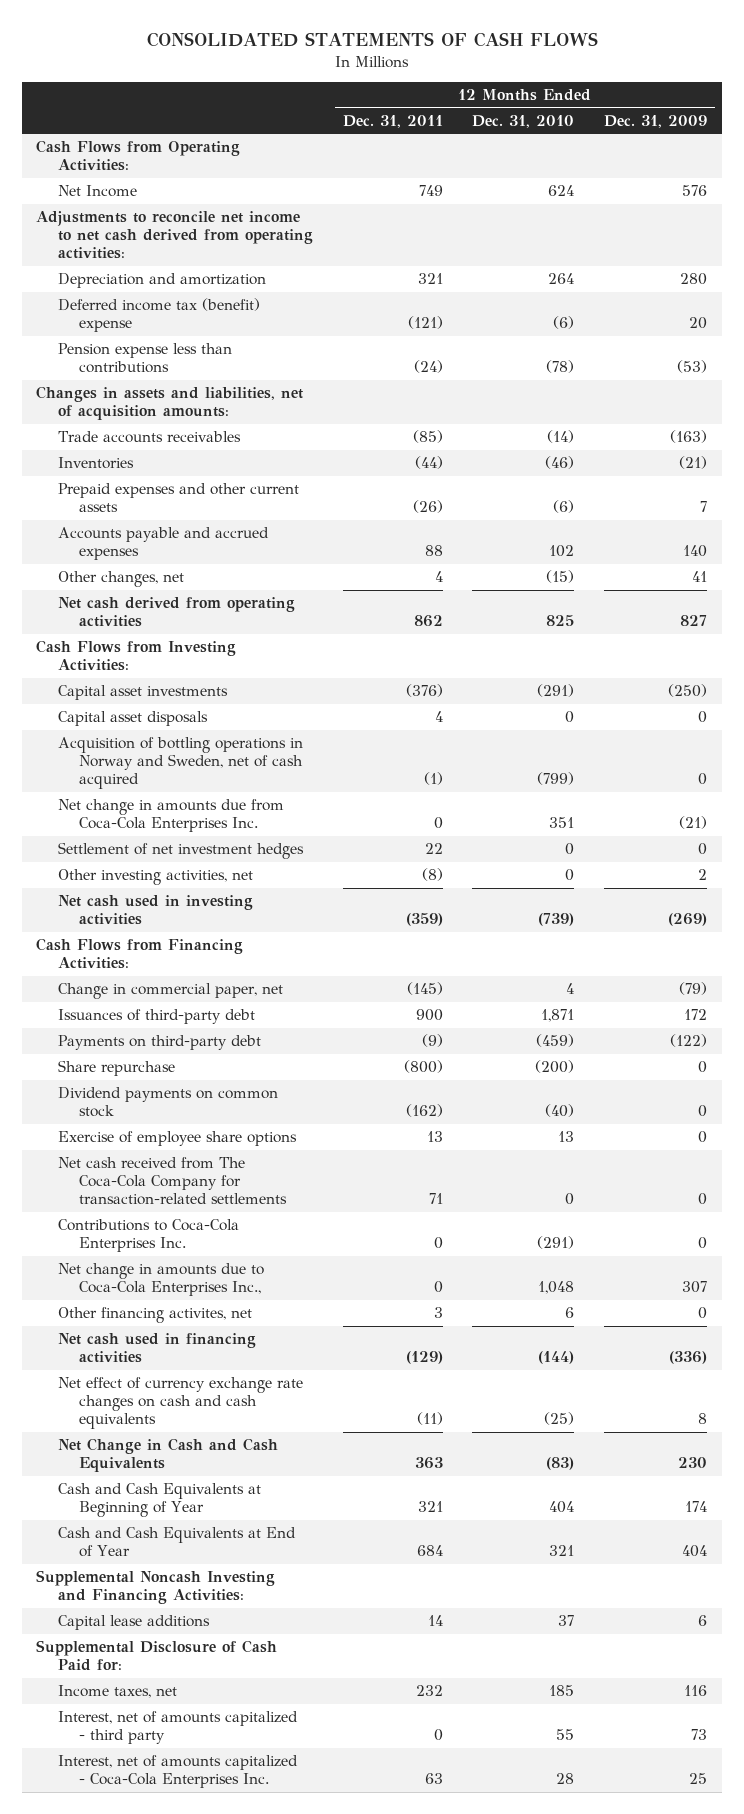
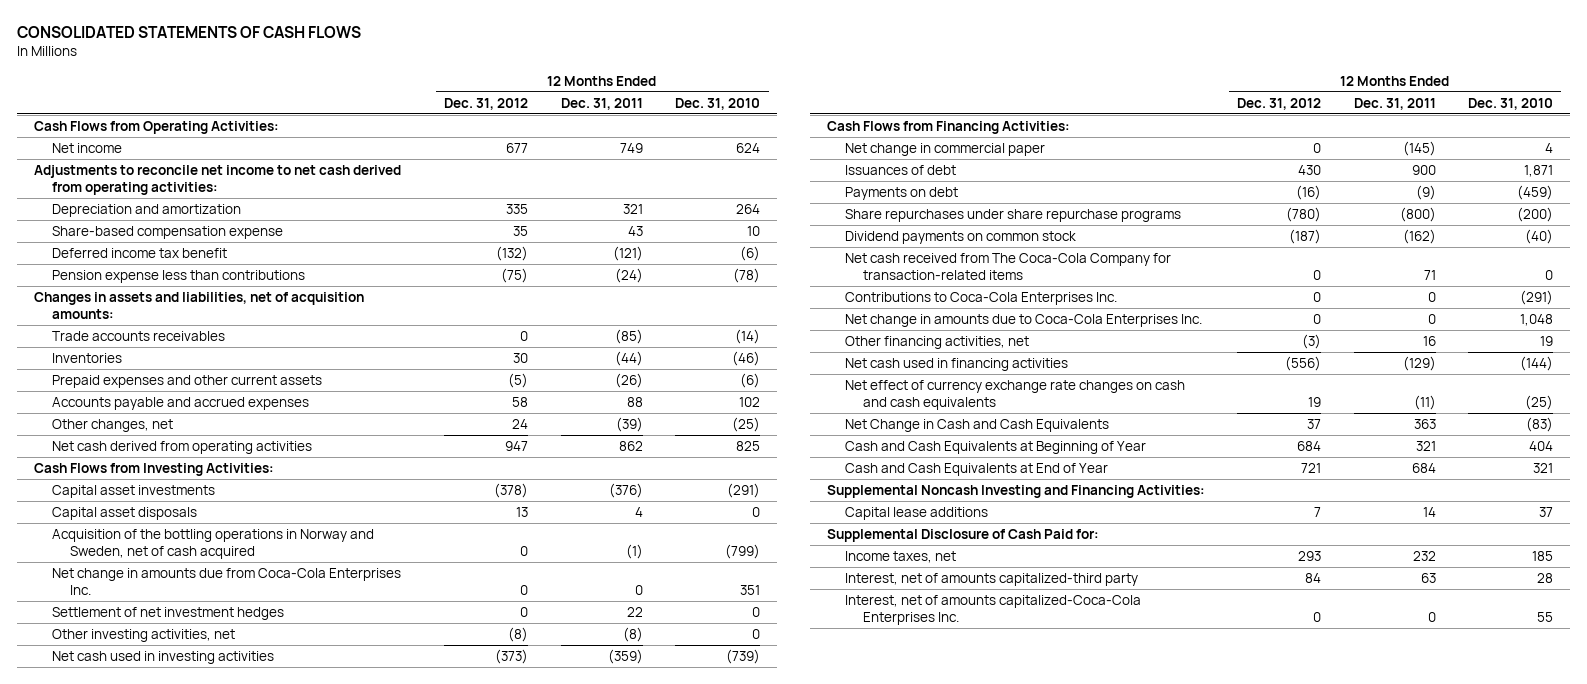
- | 12 Months Ended Dec. 31, 2011 | 12 Months Ended Dec. 31, 2010 | 12 Months Ended Dec. 31, 2009
+ | 12 Months Ended Dec. 31, 2012 | 12 Months Ended Dec. 31, 2011 | 12 Months Ended Dec. 31, 2010
- Net Income | 749 | 624 | 576
+ Net income | 677 | 749 | 624
- Deferred income tax (benefit) expense | (121) | (6) | 20
+ Share-based compensation expense | 35 | 43 | 10
+ Deferred income tax benefit | (132) | (121) | (6)
- Other changes, net | 4 | (15) | 41
+ Other changes, net | 24 | (39) | (25)
- Acquisition of bottling operations in Norway and Sweden, net of cash acquired | (1) | (799) | 0
+ Acquisition of the bottling operations in Norway and Sweden, net of cash acquired | 0 | (1) | (799)
- Change in commercial paper, net | (145) | 4 | (79)
- Issuances of third-party debt | 900 | 1,871 | 172
- Payments on third-party debt | (9) | (459) | (122)
- Share repurchase | (800) | (200) | 0
+ Net change in commercial paper | 0 | (145) | 4
+ Issuances of debt | 430 | 900 | 1,871
+ Payments on debt | (16) | (9) | (459)
+ Share repurchases under share repurchase programs | (780) | (800) | (200)
- Exercise of employee share options | 13 | 13 | 0
- Net cash received from The Coca-Cola Company for transaction-related settlements | 71 | 0 | 0
+ Net cash received from The Coca-Cola Company for transaction-related items | 0 | 71 | 0
- Net change in amounts due to Coca-Cola Enterprises Inc., | 0 | 1,048 | 307
- Other financing activites, net | 3 | 6 | 0
+ Net change in amounts due to Coca-Cola Enterprises Inc. | 0 | 0 | 1,048
+ Other financing activities, net | (3) | 16 | 19
- Interest, net of amounts capitalized - third party | 0 | 55 | 73
- Interest, net of amounts capitalized - Coca-Cola Enterprises Inc. | 63 | 28 | 25
+ Interest, net of amounts capitalized-third party | 84 | 63 | 28
+ Interest, net of amounts capitalized-Coca-Cola Enterprises Inc. | 0 | 0 | 55

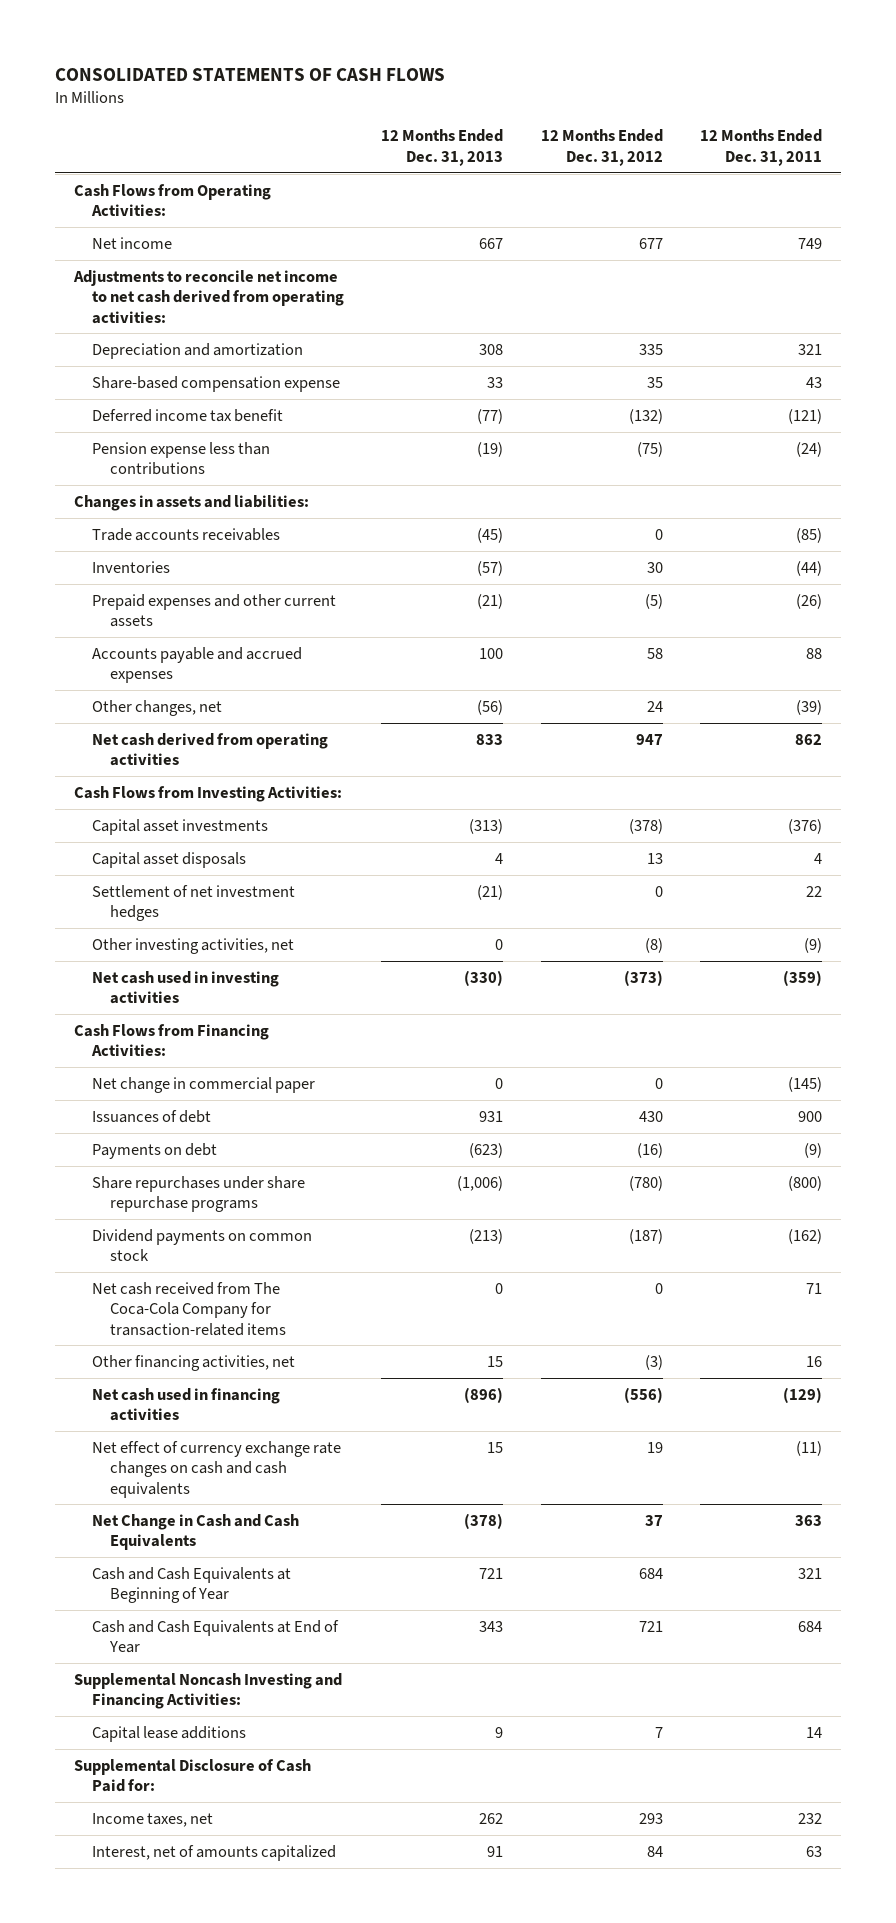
- | 12 Months Ended Dec. 31, 2012 | 12 Months Ended Dec. 31, 2011 | 12 Months Ended Dec. 31, 2010
+ | 12 Months Ended Dec. 31, 2013 | 12 Months Ended Dec. 31, 2012 | 12 Months Ended Dec. 31, 2011
- Changes in assets and liabilities, net of acquisition amounts:
+ Changes in assets and liabilities:
- Acquisition of the bottling operations in Norway and Sweden, net of cash acquired | 0 | (1) | (799)
- Net change in amounts due from Coca-Cola Enterprises Inc. | 0 | 0 | 351
- Other investing activities, net | (8) | (8) | 0
+ Other investing activities, net | 0 | (8) | (9)
- Contributions to Coca-Cola Enterprises Inc. | 0 | 0 | (291)
- Net change in amounts due to Coca-Cola Enterprises Inc. | 0 | 0 | 1,048
- Interest, net of amounts capitalized-third party | 84 | 63 | 28
- Interest, net of amounts capitalized-Coca-Cola Enterprises Inc. | 0 | 0 | 55
+ Interest, net of amounts capitalized | 91 | 84 | 63

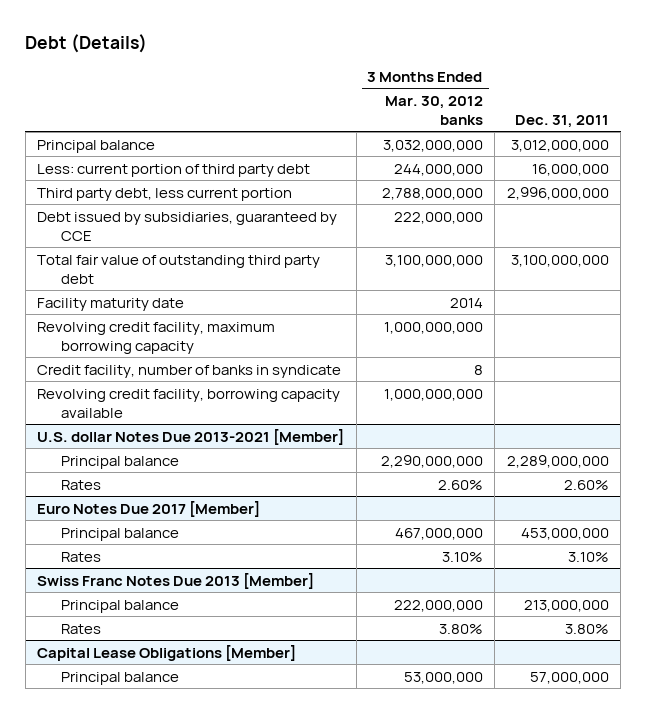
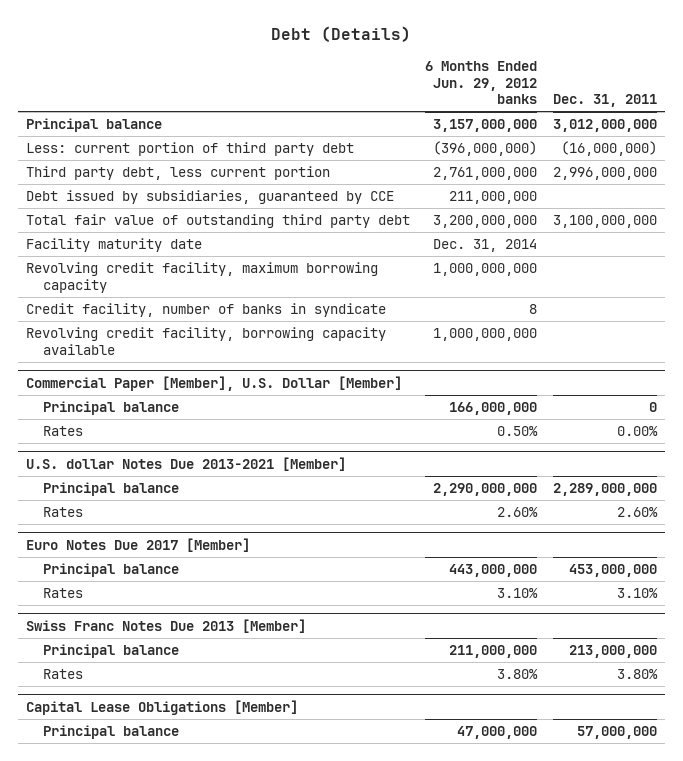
- | 3 Months Ended Mar. 30, 2012 banks | Dec. 31, 2011
+ | 6 Months Ended Jun. 29, 2012 banks | Dec. 31, 2011
- Less: current portion of third party debt | 244,000,000 | 16,000,000
+ Less: current portion of third party debt | (396,000,000) | (16,000,000)
+ Commercial Paper [Member], U.S. Dollar [Member]
+ Principal balance | 166,000,000 | 0
+ Rates | 0.50% | 0.00%

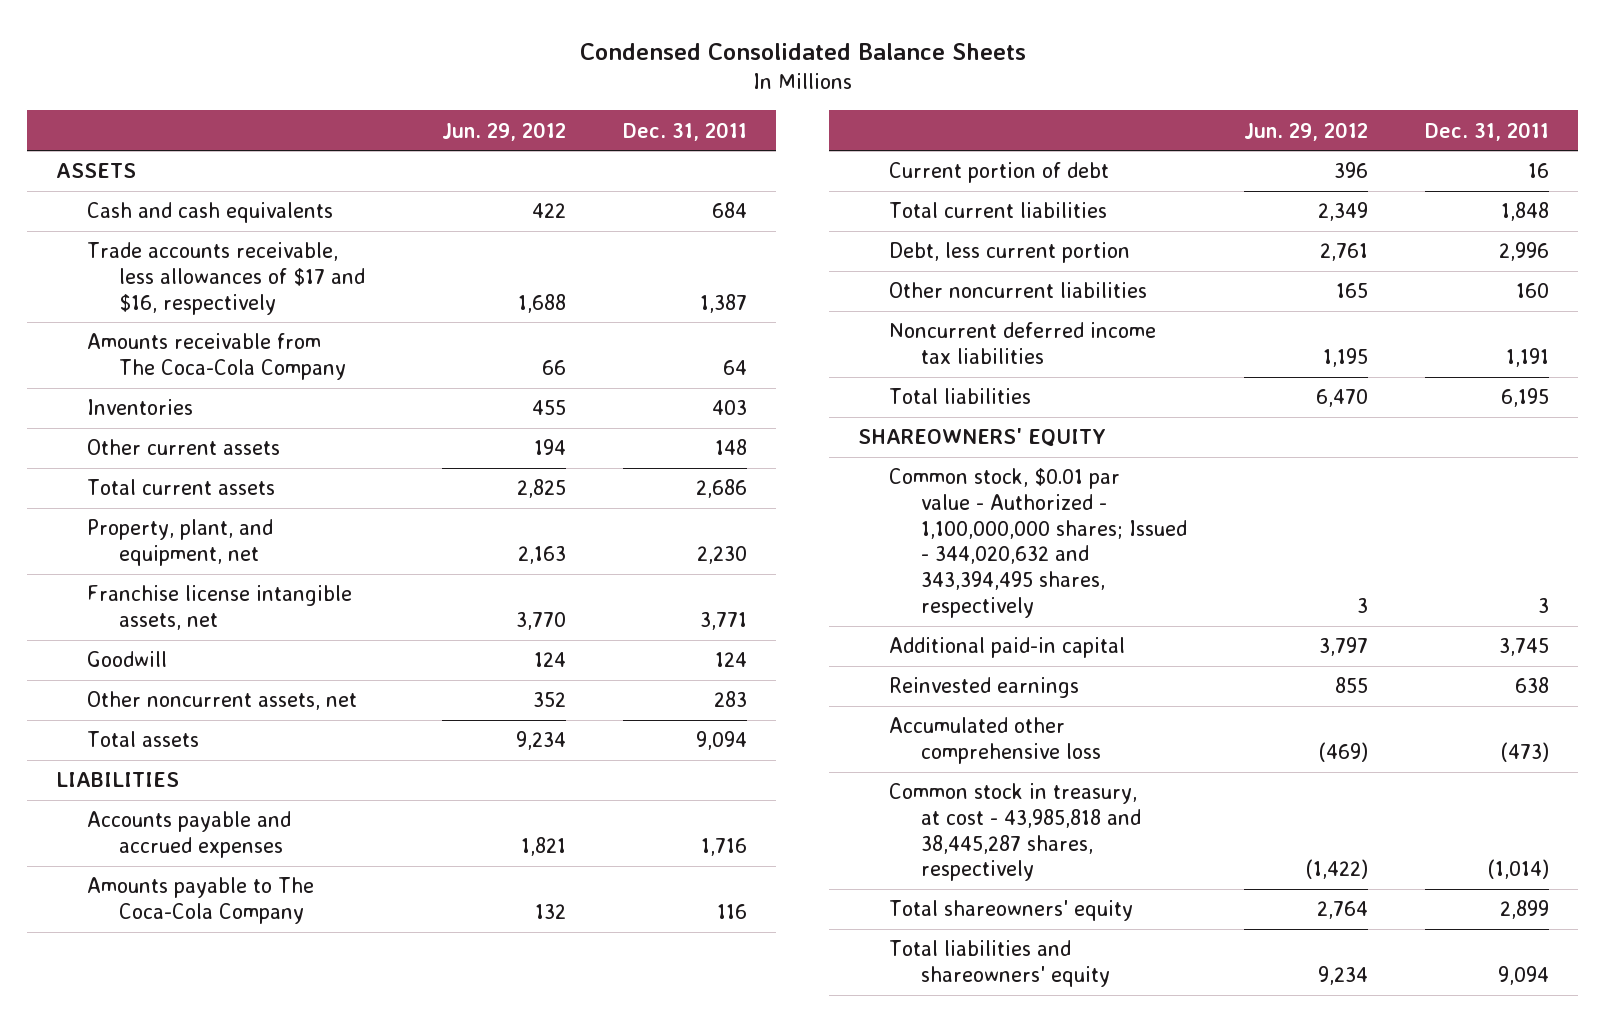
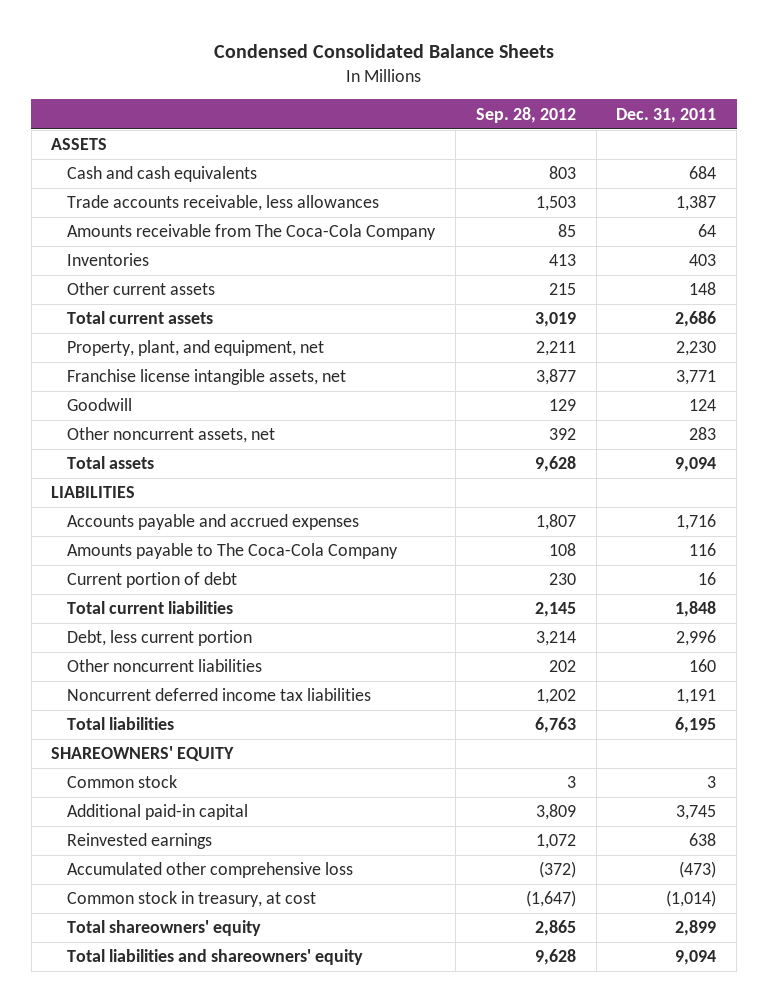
- | Jun. 29, 2012 | Dec. 31, 2011
+ | Sep. 28, 2012 | Dec. 31, 2011
- Trade accounts receivable, less allowances of $17 and $16, respectively | 1,688 | 1,387
+ Trade accounts receivable, less allowances | 1,503 | 1,387
- Common stock, $0.01 par value - Authorized - 1,100,000,000 shares; Issued - 344,020,632 and 343,394,495 shares, respectively | 3 | 3
+ Common stock | 3 | 3
- Common stock in treasury, at cost - 43,985,818 and 38,445,287 shares, respectively | (1,422) | (1,014)
+ Common stock in treasury, at cost | (1,647) | (1,014)

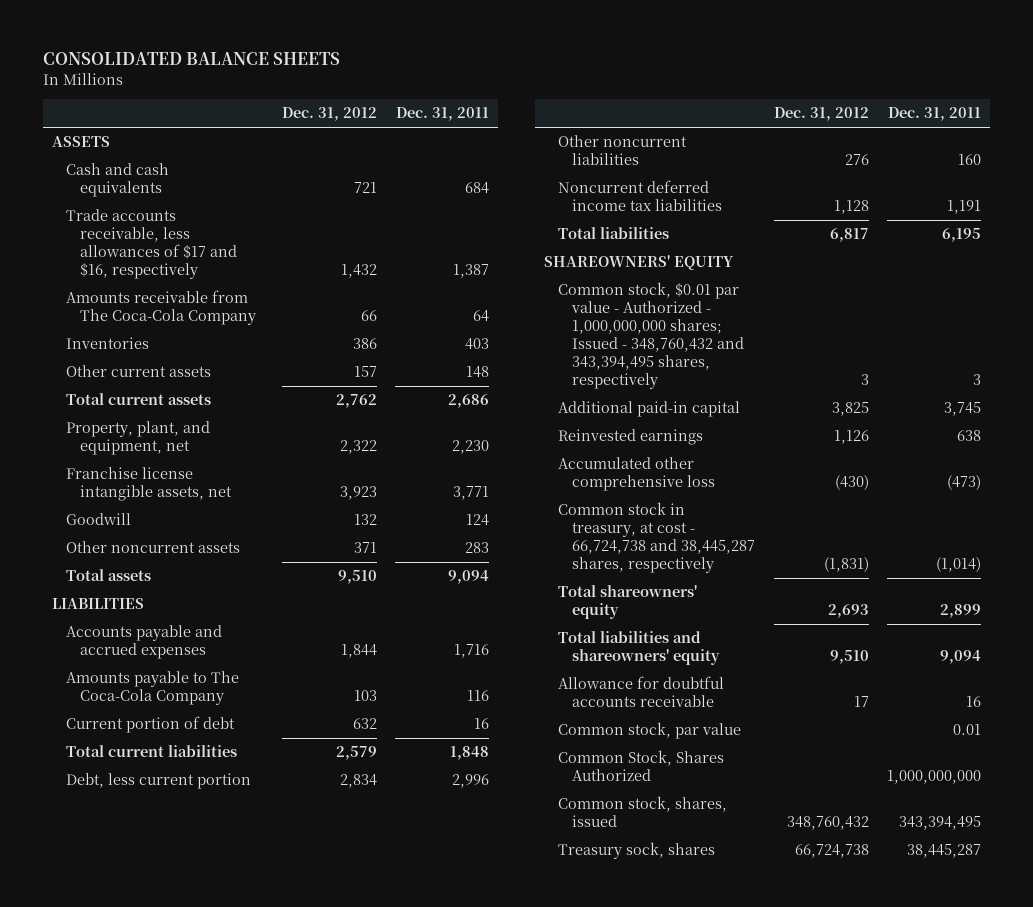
- Condensed Consolidated Balance Sheets
+ CONSOLIDATED BALANCE SHEETS
- | Sep. 28, 2012 | Dec. 31, 2011
+ | Dec. 31, 2012 | Dec. 31, 2011
- Trade accounts receivable, less allowances | 1,503 | 1,387
+ Trade accounts receivable, less allowances of $17 and $16, respectively | 1,432 | 1,387
- Other noncurrent assets, net | 392 | 283
+ Other noncurrent assets | 371 | 283
- Common stock | 3 | 3
+ Common stock, $0.01 par value - Authorized - 1,000,000,000 shares; Issued - 348,760,432 and 343,394,495 shares, respectively | 3 | 3
- Common stock in treasury, at cost | (1,647) | (1,014)
+ Common stock in treasury, at cost - 66,724,738 and 38,445,287 shares, respectively | (1,831) | (1,014)
+ Allowance for doubtful accounts receivable | 17 | 16
+ Common stock, par value | | 0.01
+ Common Stock, Shares Authorized | | 1,000,000,000
+ Common stock, shares, issued | 348,760,432 | 343,394,495
+ Treasury sock, shares | 66,724,738 | 38,445,287

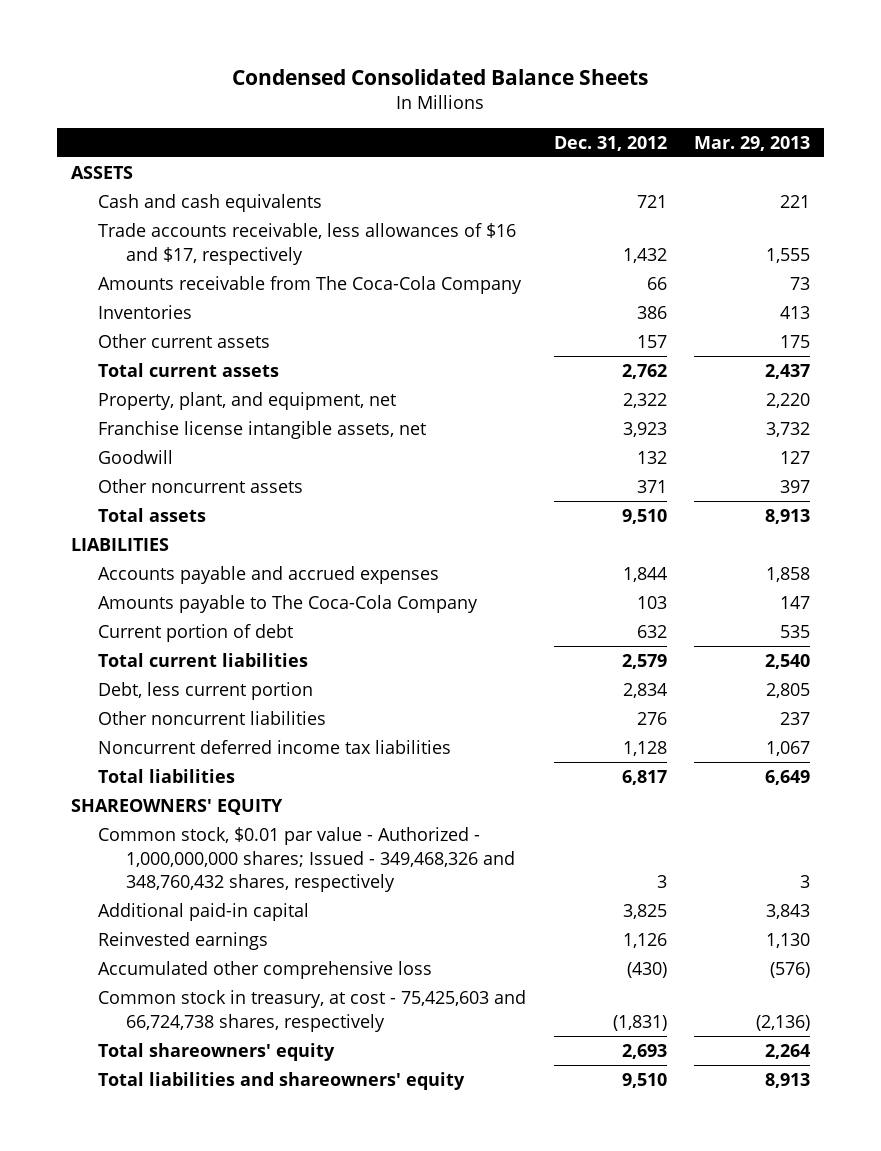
- CONSOLIDATED BALANCE SHEETS
+ Condensed Consolidated Balance Sheets
- | Dec. 31, 2012 | Dec. 31, 2011
+ | Dec. 31, 2012 | Mar. 29, 2013
- Trade accounts receivable, less allowances of $17 and $16, respectively | 1,432 | 1,387
+ Trade accounts receivable, less allowances of $16 and $17, respectively | 1,432 | 1,555
- Common stock, $0.01 par value - Authorized - 1,000,000,000 shares; Issued - 348,760,432 and 343,394,495 shares, respectively | 3 | 3
+ Common stock, $0.01 par value - Authorized - 1,000,000,000 shares; Issued - 349,468,326 and 348,760,432 shares, respectively | 3 | 3
- Common stock in treasury, at cost - 66,724,738 and 38,445,287 shares, respectively | (1,831) | (1,014)
+ Common stock in treasury, at cost - 75,425,603 and 66,724,738 shares, respectively | (1,831) | (2,136)
- Allowance for doubtful accounts receivable | 17 | 16
- Common stock, par value | | 0.01
- Common Stock, Shares Authorized | | 1,000,000,000
- Common stock, shares, issued | 348,760,432 | 343,394,495
- Treasury sock, shares | 66,724,738 | 38,445,287

